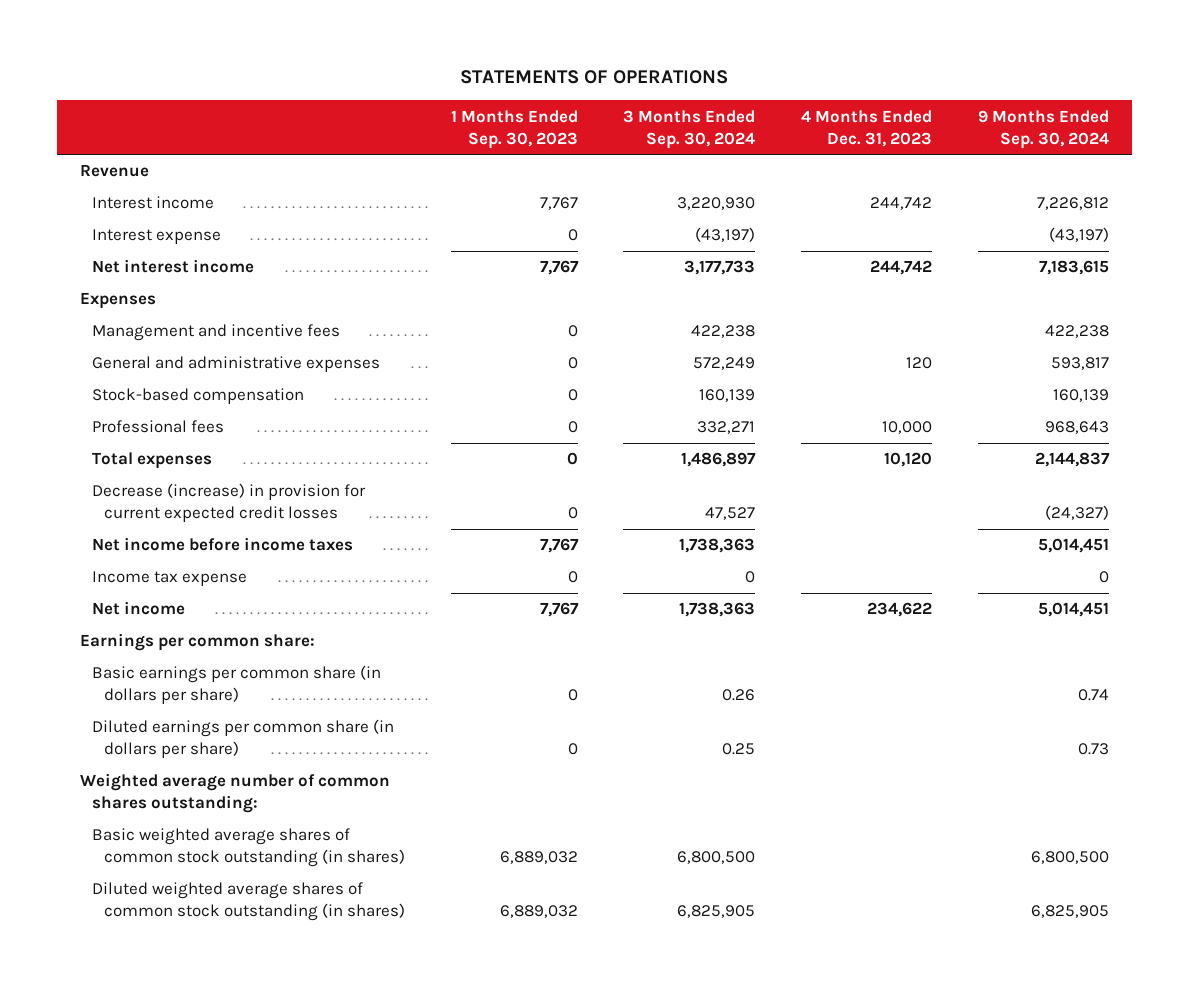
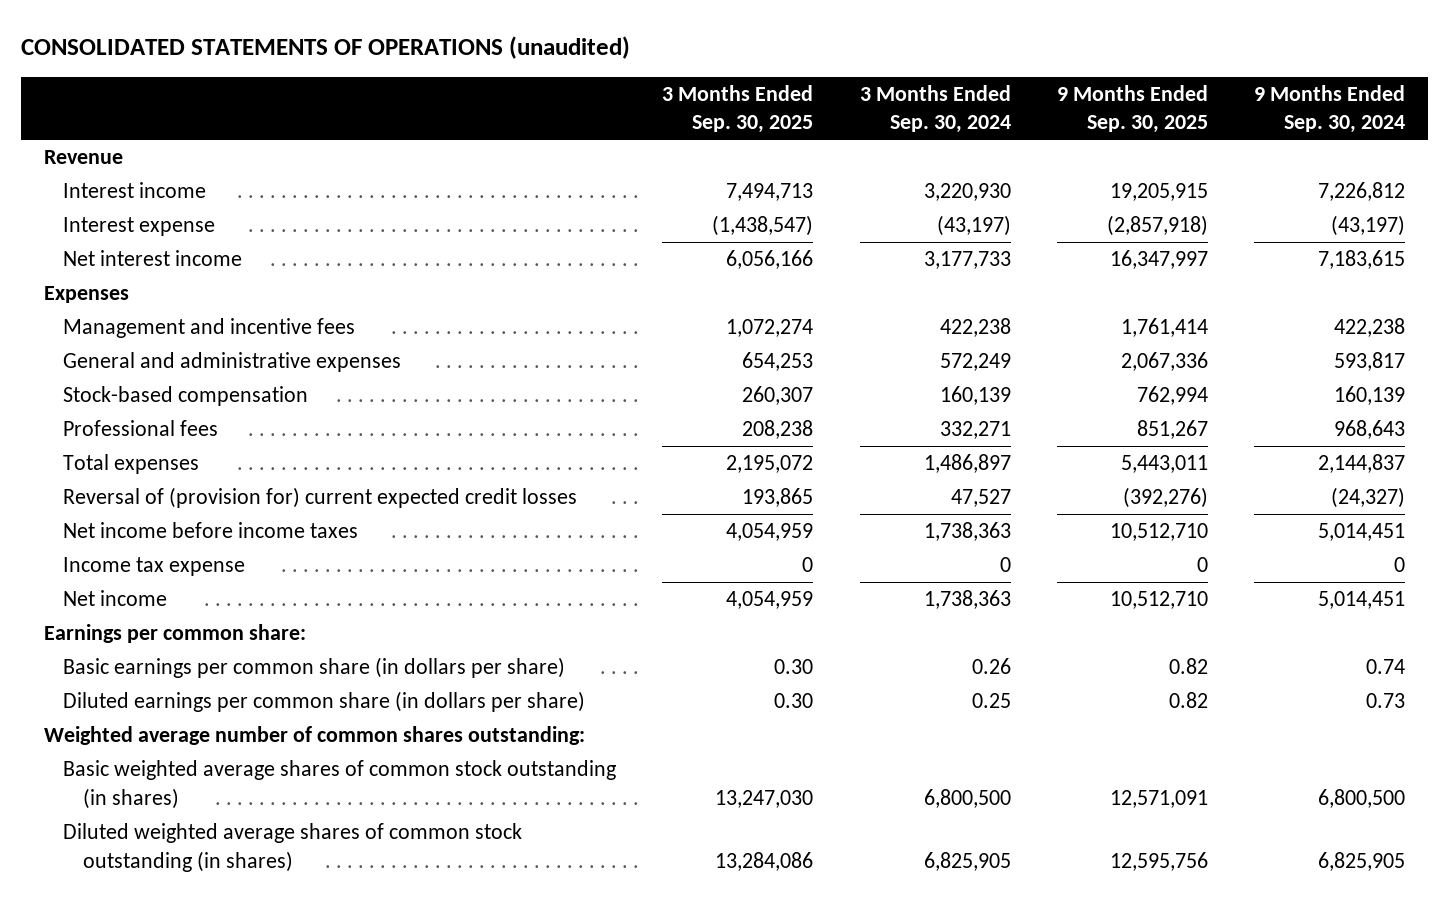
- STATEMENTS OF OPERATIONS
+ CONSOLIDATED STATEMENTS OF OPERATIONS (unaudited)
- | 1 Months Ended Sep. 30, 2023 | 3 Months Ended Sep. 30, 2024 | 4 Months Ended Dec. 31, 2023 | 9 Months Ended Sep. 30, 2024
+ | 3 Months Ended Sep. 30, 2025 | 3 Months Ended Sep. 30, 2024 | 9 Months Ended Sep. 30, 2025 | 9 Months Ended Sep. 30, 2024
- Decrease (increase) in provision for current expected credit losses | 0 | 47,527 | | (24,327)
+ Reversal of (provision for) current expected credit losses | 193,865 | 47,527 | (392,276) | (24,327)

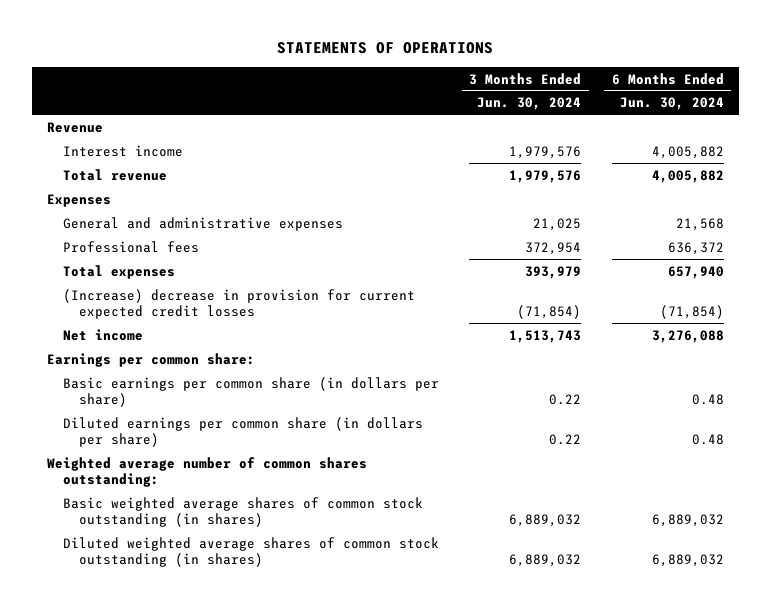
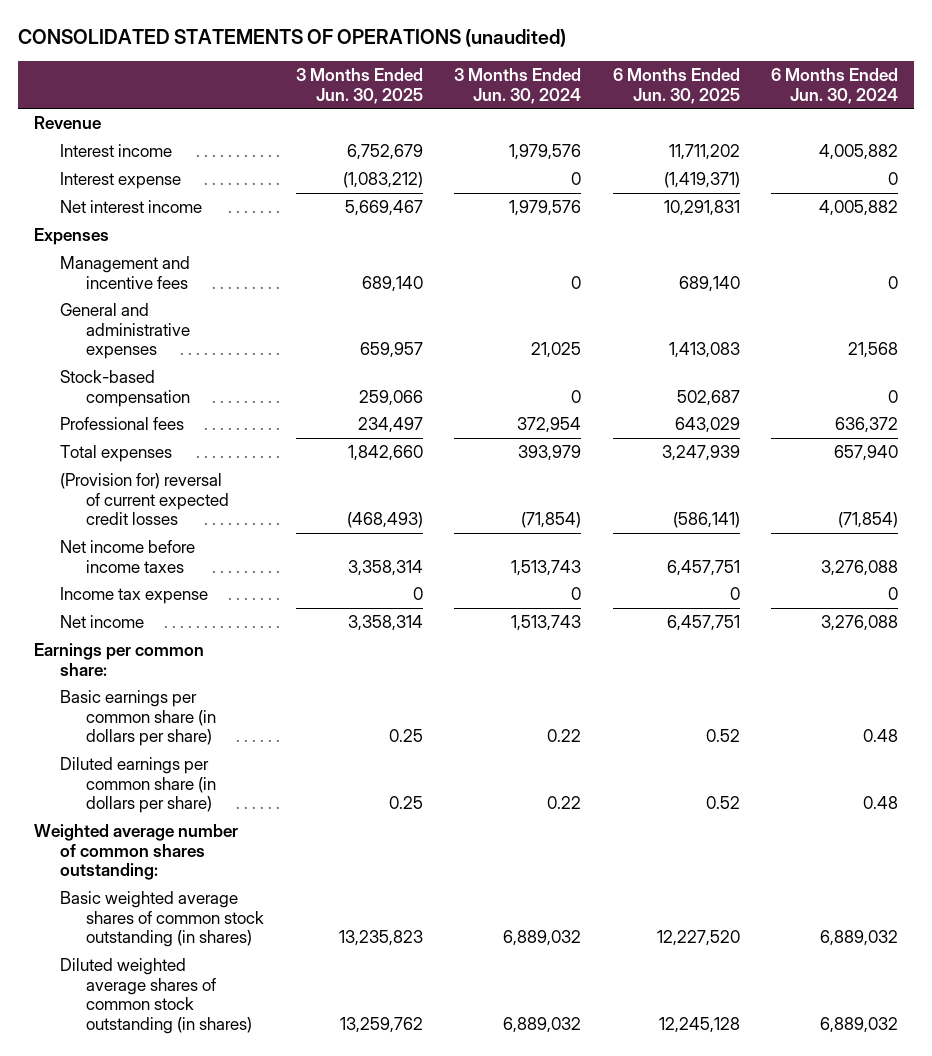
- STATEMENTS OF OPERATIONS
+ CONSOLIDATED STATEMENTS OF OPERATIONS (unaudited)
- | 3 Months Ended Jun. 30, 2024 | 6 Months Ended Jun. 30, 2024
+ | 3 Months Ended Jun. 30, 2025 | 3 Months Ended Jun. 30, 2024 | 6 Months Ended Jun. 30, 2025 | 6 Months Ended Jun. 30, 2024
- Total revenue | 1,979,576 | 4,005,882
+ Interest expense | (1,083,212) | 0 | (1,419,371) | 0
+ Net interest income | 5,669,467 | 1,979,576 | 10,291,831 | 4,005,882
+ Management and incentive fees | 689,140 | 0 | 689,140 | 0
+ Stock-based compensation | 259,066 | 0 | 502,687 | 0
- (Increase) decrease in provision for current expected credit losses | (71,854) | (71,854)
+ (Provision for) reversal of current expected credit losses | (468,493) | (71,854) | (586,141) | (71,854)
+ Net income before income taxes | 3,358,314 | 1,513,743 | 6,457,751 | 3,276,088
+ Income tax expense | 0 | 0 | 0 | 0

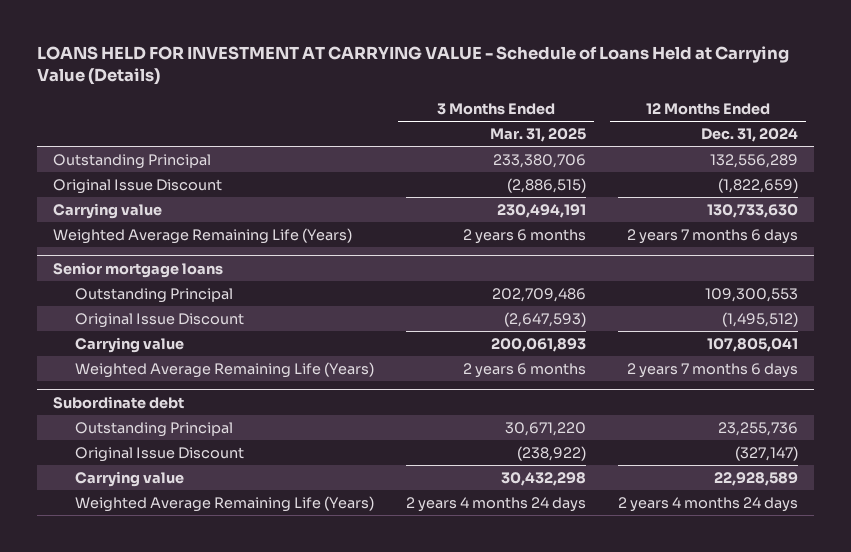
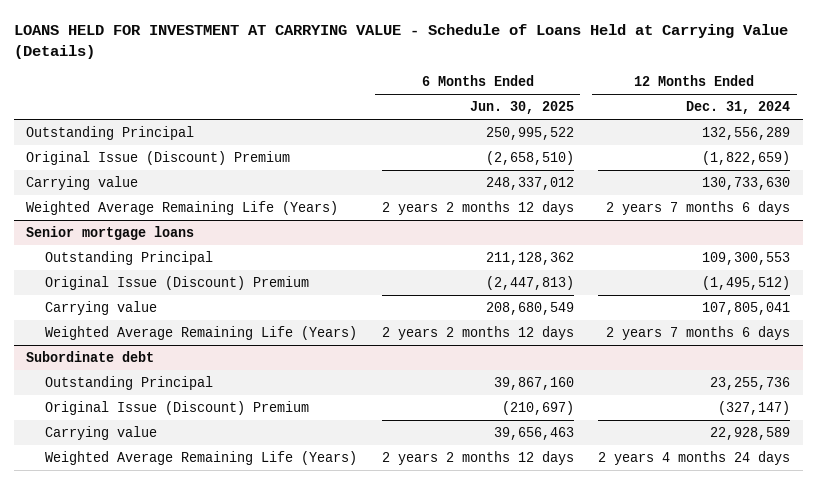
- | 3 Months Ended Mar. 31, 2025 | 12 Months Ended Dec. 31, 2024
+ | 6 Months Ended Jun. 30, 2025 | 12 Months Ended Dec. 31, 2024
- Original Issue Discount | (2,886,515) | (1,822,659)
+ Original Issue (Discount) Premium | (2,658,510) | (1,822,659)
@ Senior mortgage loans
- Original Issue Discount | (2,647,593) | (1,495,512)
+ Original Issue (Discount) Premium | (2,447,813) | (1,495,512)
@ Subordinate debt
- Original Issue Discount | (238,922) | (327,147)
+ Original Issue (Discount) Premium | (210,697) | (327,147)

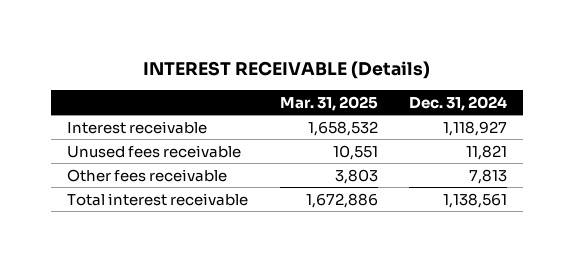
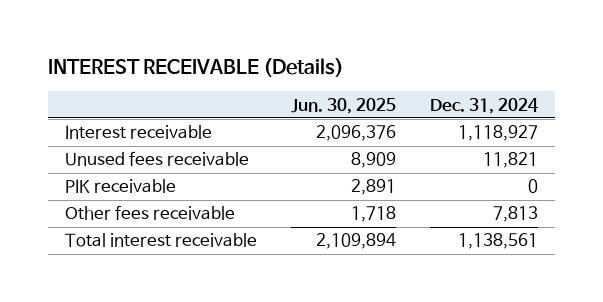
- | Mar. 31, 2025 | Dec. 31, 2024
+ | Jun. 30, 2025 | Dec. 31, 2024
+ PIK receivable | 2,891 | 0

